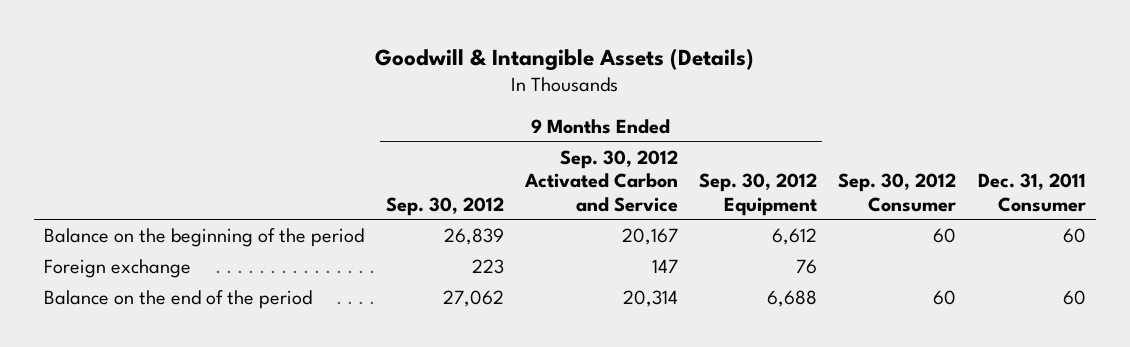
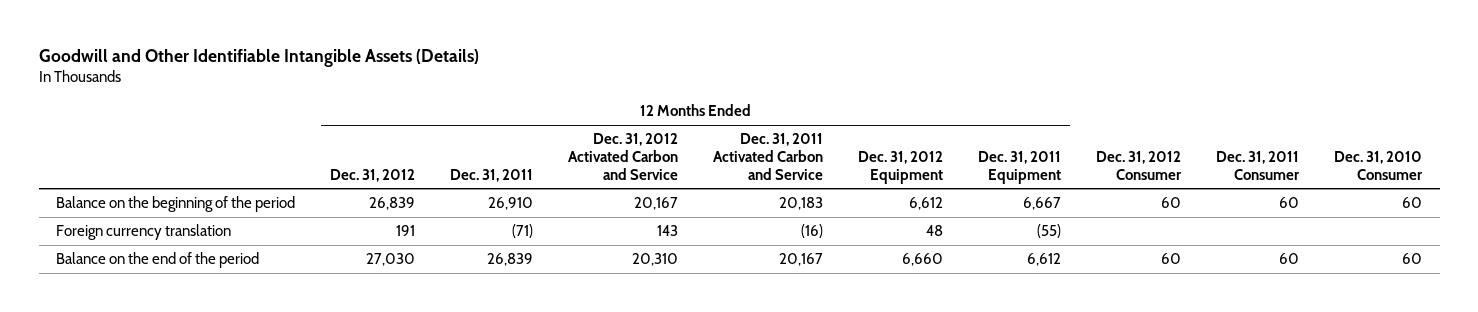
- Goodwill & Intangible Assets (Details)
+ Goodwill and Other Identifiable Intangible Assets (Details)
- | 9 Months Ended Sep. 30, 2012 | 9 Months Ended Sep. 30, 2012 Activated Carbon and Service | 9 Months Ended Sep. 30, 2012 Equipment | Sep. 30, 2012 Consumer | Dec. 31, 2011 Consumer
+ | 12 Months Ended Dec. 31, 2012 | 12 Months Ended Dec. 31, 2011 | 12 Months Ended Dec. 31, 2012 Activated Carbon and Service | 12 Months Ended Dec. 31, 2011 Activated Carbon and Service | 12 Months Ended Dec. 31, 2012 Equipment | 12 Months Ended Dec. 31, 2011 Equipment | Dec. 31, 2012 Consumer | Dec. 31, 2011 Consumer | Dec. 31, 2010 Consumer
- Foreign exchange | 223 | 147 | 76 | |
+ Foreign currency translation | 191 | (71) | 143 | (16) | 48 | (55) | | |

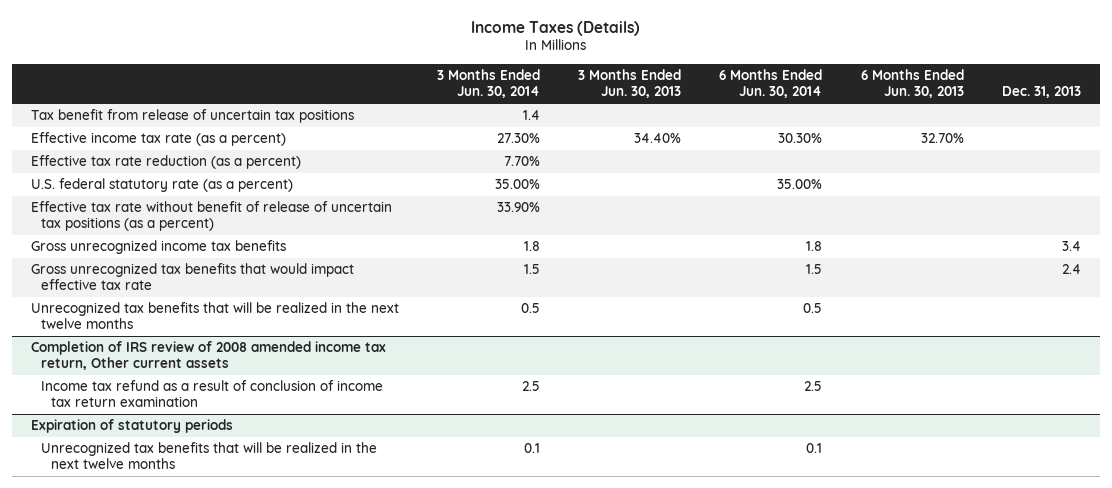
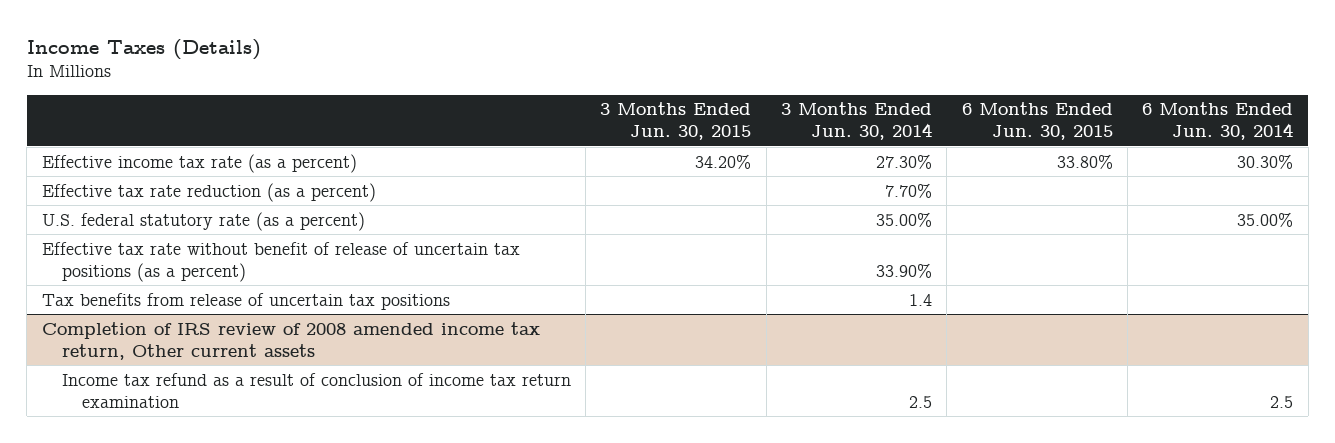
- | 3 Months Ended Jun. 30, 2014 | 3 Months Ended Jun. 30, 2013 | 6 Months Ended Jun. 30, 2014 | 6 Months Ended Jun. 30, 2013 | Dec. 31, 2013
+ | 3 Months Ended Jun. 30, 2015 | 3 Months Ended Jun. 30, 2014 | 6 Months Ended Jun. 30, 2015 | 6 Months Ended Jun. 30, 2014
- Tax benefit from release of uncertain tax positions | 1.4 | | | |
- Gross unrecognized income tax benefits | 1.8 | | 1.8 | | 3.4
- Gross unrecognized tax benefits that would impact effective tax rate | 1.5 | | 1.5 | | 2.4
- Unrecognized tax benefits that will be realized in the next twelve months | 0.5 | | 0.5 | |
+ Tax benefits from release of uncertain tax positions | | 1.4 | |
- Expiration of statutory periods
- Unrecognized tax benefits that will be realized in the next twelve months | 0.1 | | 0.1 | |

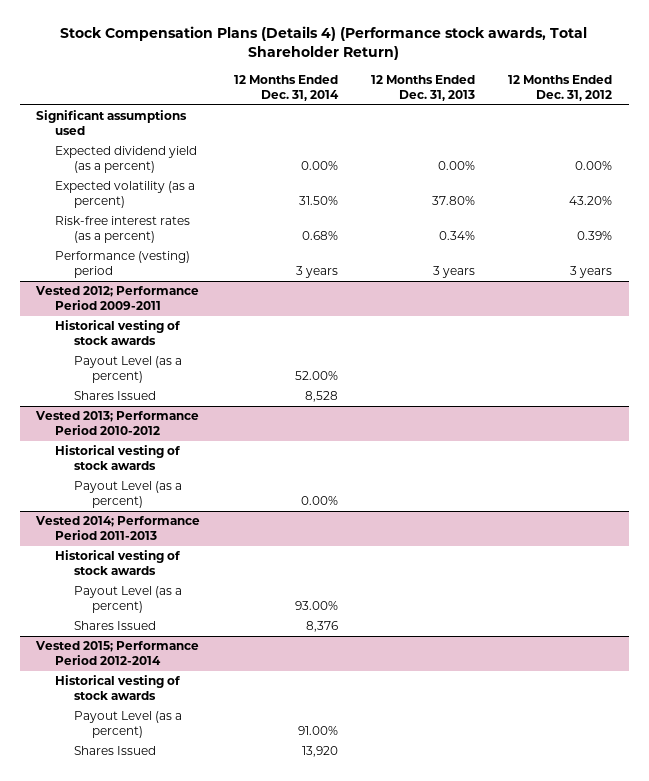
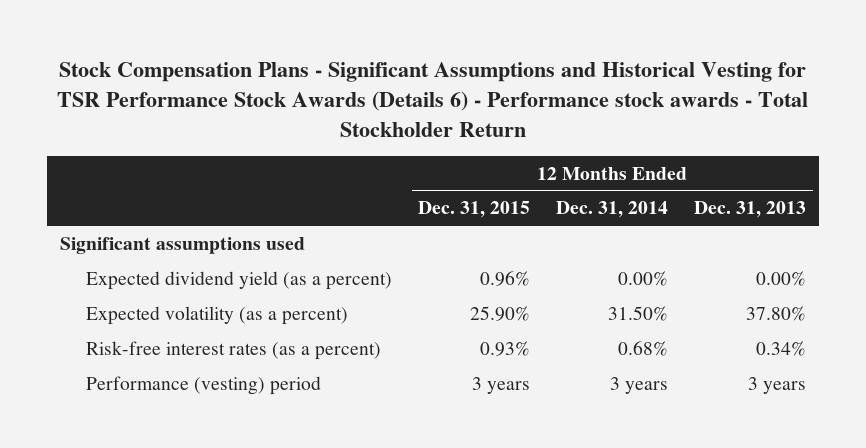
- Stock Compensation Plans (Details 4) (Performance stock awards, Total Shareholder Return)
+ Stock Compensation Plans - Significant Assumptions and Historical Vesting for TSR Performance Stock Awards (Details 6) - Performance stock awards - Total Stockholder Return
- | 12 Months Ended Dec. 31, 2014 | 12 Months Ended Dec. 31, 2013 | 12 Months Ended Dec. 31, 2012
+ | 12 Months Ended Dec. 31, 2015 | 12 Months Ended Dec. 31, 2014 | 12 Months Ended Dec. 31, 2013
- Vested 2012; Performance Period 2009-2011
- Historical vesting of stock awards
- Payout Level (as a percent) | 52.00% | |
- Shares Issued | 8,528 | |
- Vested 2013; Performance Period 2010-2012
- Historical vesting of stock awards
- Payout Level (as a percent) | 0.00% | |
- Vested 2014; Performance Period 2011-2013
- Historical vesting of stock awards
- Payout Level (as a percent) | 93.00% | |
- Shares Issued | 8,376 | |
- Vested 2015; Performance Period 2012-2014
- Historical vesting of stock awards
- Payout Level (as a percent) | 91.00% | |
- Shares Issued | 13,920 | |

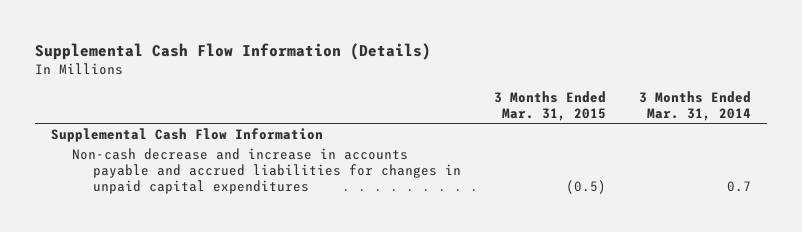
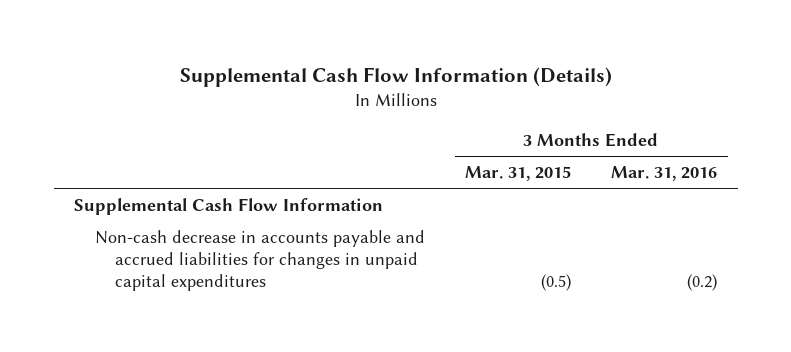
- | 3 Months Ended Mar. 31, 2015 | 3 Months Ended Mar. 31, 2014
+ | 3 Months Ended Mar. 31, 2015 | 3 Months Ended Mar. 31, 2016
- Non-cash decrease and increase in accounts payable and accrued liabilities for changes in unpaid capital expenditures | (0.5) | 0.7
+ Non-cash decrease in accounts payable and accrued liabilities for changes in unpaid capital expenditures | (0.5) | (0.2)

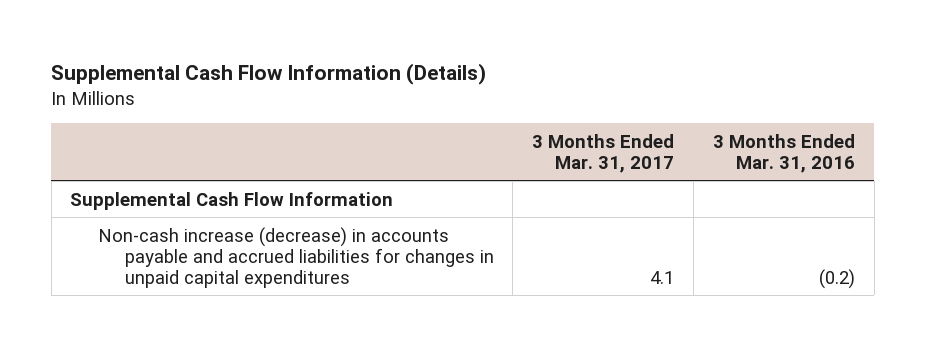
- | 3 Months Ended Mar. 31, 2015 | 3 Months Ended Mar. 31, 2016
+ | 3 Months Ended Mar. 31, 2017 | 3 Months Ended Mar. 31, 2016
- Non-cash decrease in accounts payable and accrued liabilities for changes in unpaid capital expenditures | (0.5) | (0.2)
+ Non-cash increase (decrease) in accounts payable and accrued liabilities for changes in unpaid capital expenditures | 4.1 | (0.2)

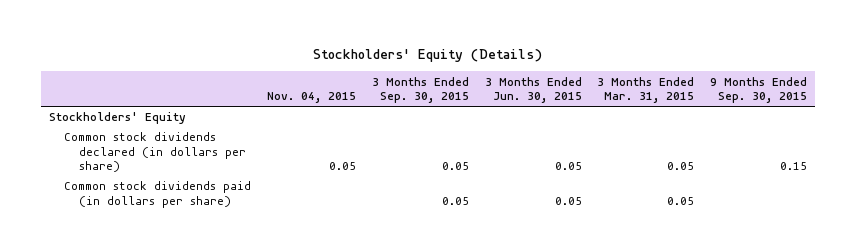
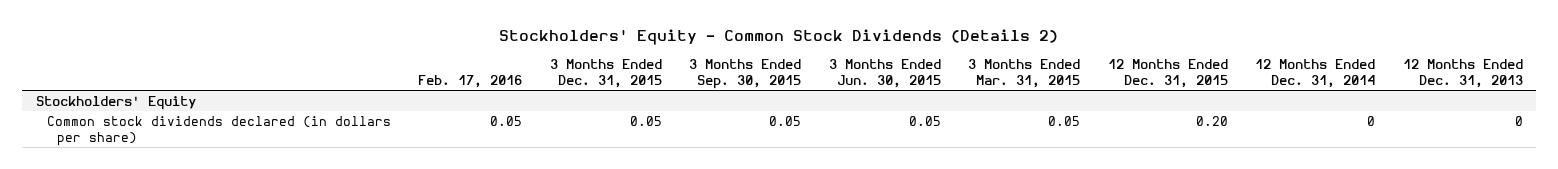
- Stockholders' Equity (Details)
+ Stockholders' Equity - Common Stock Dividends (Details 2)
- | Nov. 04, 2015 | 3 Months Ended Sep. 30, 2015 | 3 Months Ended Jun. 30, 2015 | 3 Months Ended Mar. 31, 2015 | 9 Months Ended Sep. 30, 2015
+ | Feb. 17, 2016 | 3 Months Ended Dec. 31, 2015 | 3 Months Ended Sep. 30, 2015 | 3 Months Ended Jun. 30, 2015 | 3 Months Ended Mar. 31, 2015 | 12 Months Ended Dec. 31, 2015 | 12 Months Ended Dec. 31, 2014 | 12 Months Ended Dec. 31, 2013
- Common stock dividends paid (in dollars per share) | | 0.05 | 0.05 | 0.05 |

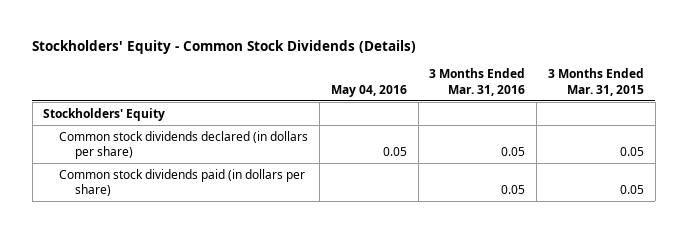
- Stockholders' Equity - Common Stock Dividends (Details 2)
+ Stockholders' Equity - Common Stock Dividends (Details)
- | Feb. 17, 2016 | 3 Months Ended Dec. 31, 2015 | 3 Months Ended Sep. 30, 2015 | 3 Months Ended Jun. 30, 2015 | 3 Months Ended Mar. 31, 2015 | 12 Months Ended Dec. 31, 2015 | 12 Months Ended Dec. 31, 2014 | 12 Months Ended Dec. 31, 2013
+ | May 04, 2016 | 3 Months Ended Mar. 31, 2016 | 3 Months Ended Mar. 31, 2015
+ Common stock dividends paid (in dollars per share) | | 0.05 | 0.05

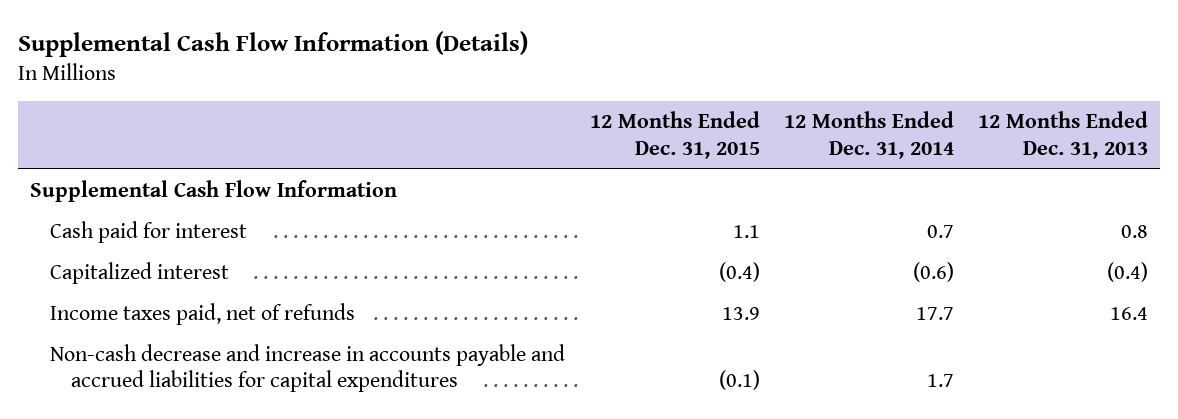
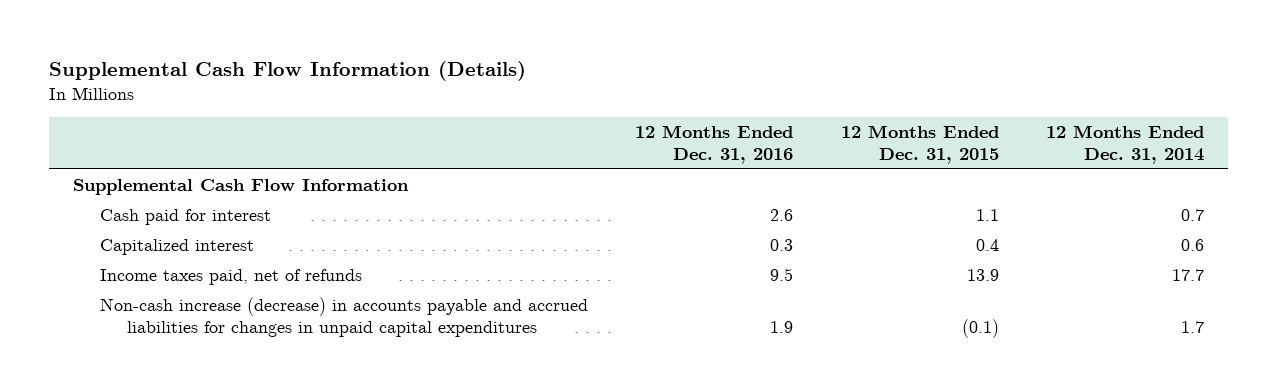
- | 12 Months Ended Dec. 31, 2015 | 12 Months Ended Dec. 31, 2014 | 12 Months Ended Dec. 31, 2013
+ | 12 Months Ended Dec. 31, 2016 | 12 Months Ended Dec. 31, 2015 | 12 Months Ended Dec. 31, 2014
- Capitalized interest | (0.4) | (0.6) | (0.4)
+ Capitalized interest | 0.3 | 0.4 | 0.6
- Non-cash decrease and increase in accounts payable and accrued liabilities for capital expenditures | (0.1) | 1.7 |
+ Non-cash increase (decrease) in accounts payable and accrued liabilities for changes in unpaid capital expenditures | 1.9 | (0.1) | 1.7

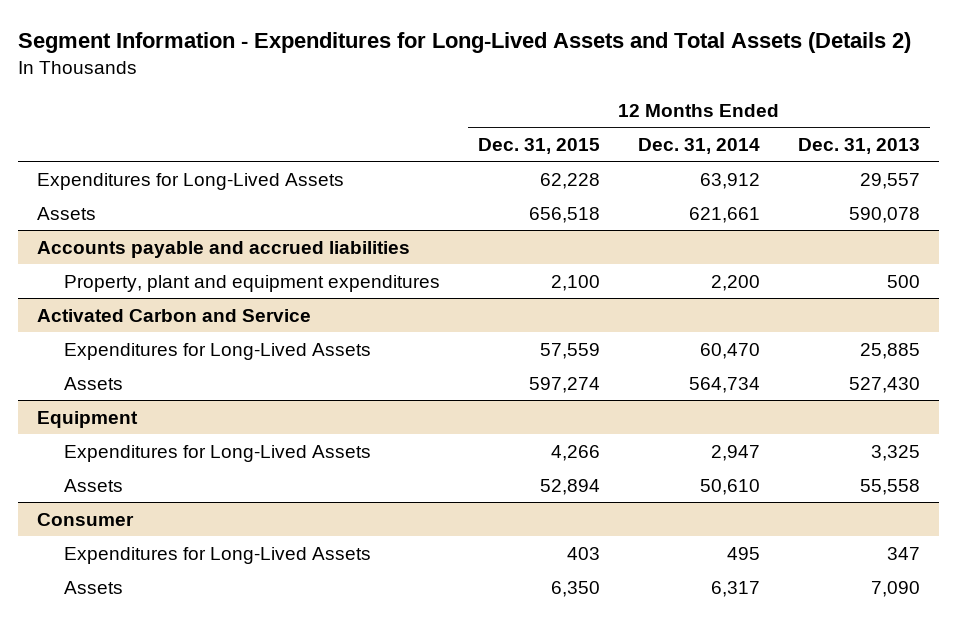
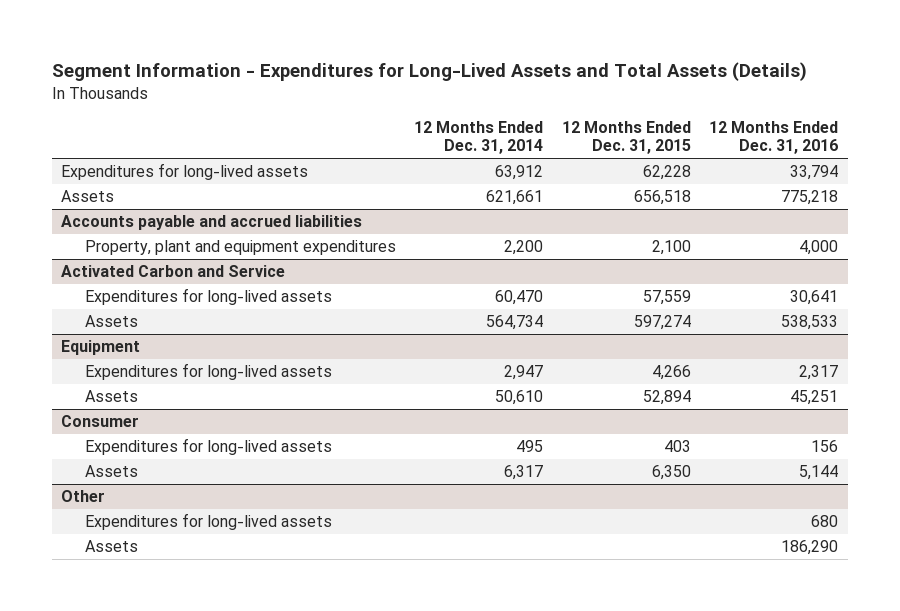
- Segment Information - Expenditures for Long-Lived Assets and Total Assets (Details 2)
+ Segment Information - Expenditures for Long-Lived Assets and Total Assets (Details)
- | 12 Months Ended Dec. 31, 2015 | 12 Months Ended Dec. 31, 2014 | 12 Months Ended Dec. 31, 2013
+ | 12 Months Ended Dec. 31, 2014 | 12 Months Ended Dec. 31, 2015 | 12 Months Ended Dec. 31, 2016
- Expenditures for Long-Lived Assets | 62,228 | 63,912 | 29,557
+ Expenditures for long-lived assets | 63,912 | 62,228 | 33,794
@ Activated Carbon and Service
- Expenditures for Long-Lived Assets | 57,559 | 60,470 | 25,885
+ Expenditures for long-lived assets | 60,470 | 57,559 | 30,641
@ Equipment
- Expenditures for Long-Lived Assets | 4,266 | 2,947 | 3,325
+ Expenditures for long-lived assets | 2,947 | 4,266 | 2,317
@ Consumer
- Expenditures for Long-Lived Assets | 403 | 495 | 347
+ Expenditures for long-lived assets | 495 | 403 | 156
+ Other
+ Expenditures for long-lived assets | | | 680
+ Assets | | | 186,290

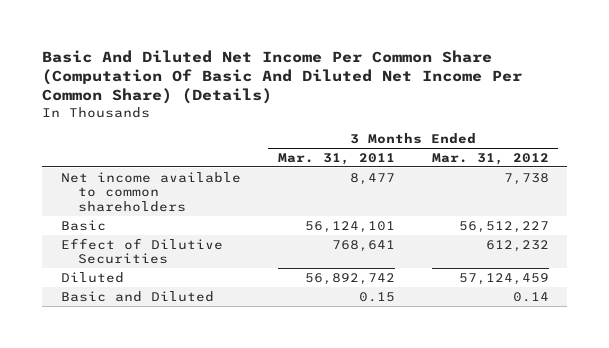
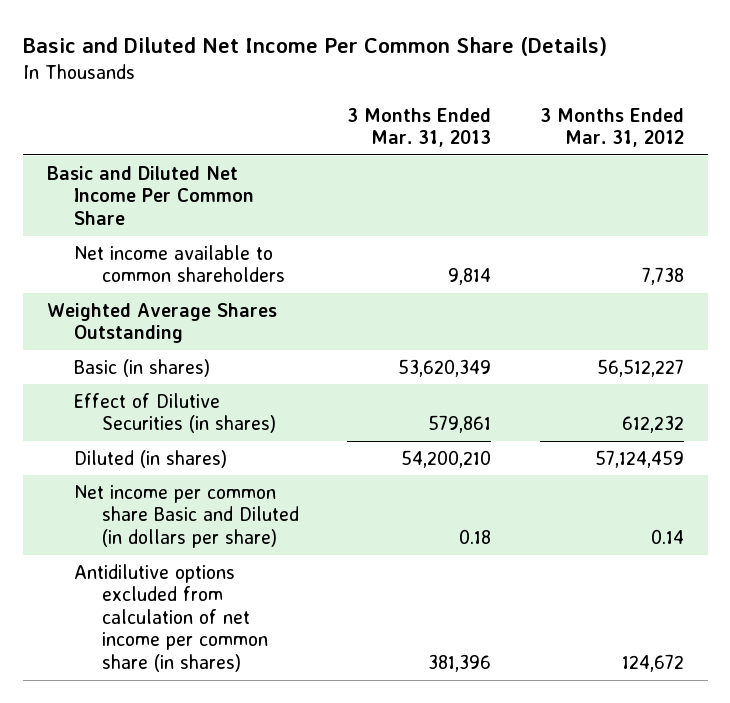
- Basic And Diluted Net Income Per Common Share (Computation Of Basic And Diluted Net Income Per Common Share) (Details)
+ Basic and Diluted Net Income Per Common Share (Details)
- | 3 Months Ended Mar. 31, 2011 | 3 Months Ended Mar. 31, 2012
+ | 3 Months Ended Mar. 31, 2013 | 3 Months Ended Mar. 31, 2012
+ Basic and Diluted Net Income Per Common Share
- Basic | 56,124,101 | 56,512,227
- Effect of Dilutive Securities | 768,641 | 612,232
- Diluted | 56,892,742 | 57,124,459
- Basic and Diluted | 0.15 | 0.14
+ Weighted Average Shares Outstanding
+ Basic (in shares) | 53,620,349 | 56,512,227
+ Effect of Dilutive Securities (in shares) | 579,861 | 612,232
+ Diluted (in shares) | 54,200,210 | 57,124,459
+ Net income per common share Basic and Diluted (in dollars per share) | 0.18 | 0.14
+ Antidilutive options excluded from calculation of net income per common share (in shares) | 381,396 | 124,672

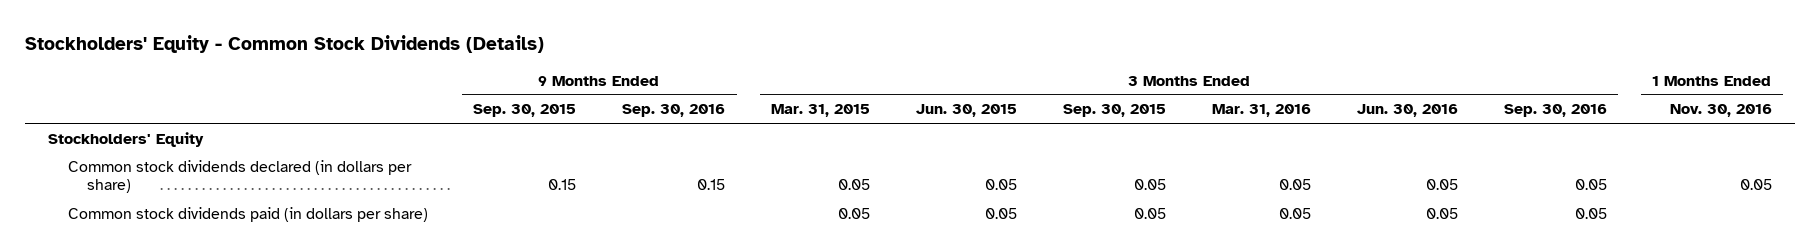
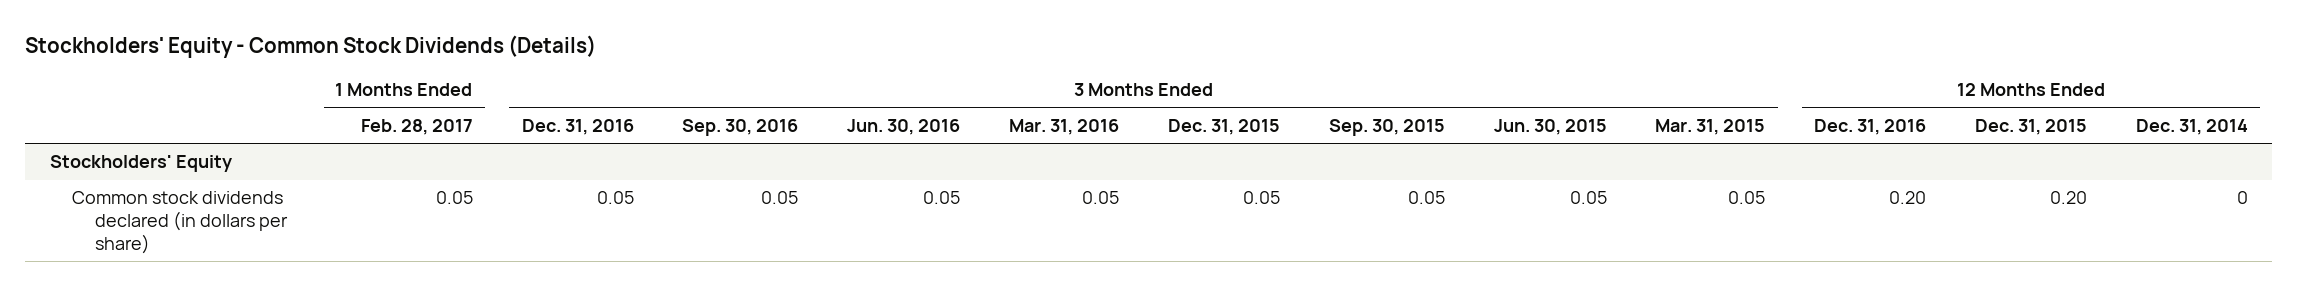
- | 9 Months Ended Sep. 30, 2015 | 9 Months Ended Sep. 30, 2016 | 3 Months Ended Mar. 31, 2015 | 3 Months Ended Jun. 30, 2015 | 3 Months Ended Sep. 30, 2015 | 3 Months Ended Mar. 31, 2016 | 3 Months Ended Jun. 30, 2016 | 3 Months Ended Sep. 30, 2016 | 1 Months Ended Nov. 30, 2016
+ | 1 Months Ended Feb. 28, 2017 | 3 Months Ended Dec. 31, 2016 | 3 Months Ended Sep. 30, 2016 | 3 Months Ended Jun. 30, 2016 | 3 Months Ended Mar. 31, 2016 | 3 Months Ended Dec. 31, 2015 | 3 Months Ended Sep. 30, 2015 | 3 Months Ended Jun. 30, 2015 | 3 Months Ended Mar. 31, 2015 | 12 Months Ended Dec. 31, 2016 | 12 Months Ended Dec. 31, 2015 | 12 Months Ended Dec. 31, 2014
- Common stock dividends paid (in dollars per share) | | | 0.05 | 0.05 | 0.05 | 0.05 | 0.05 | 0.05 |

